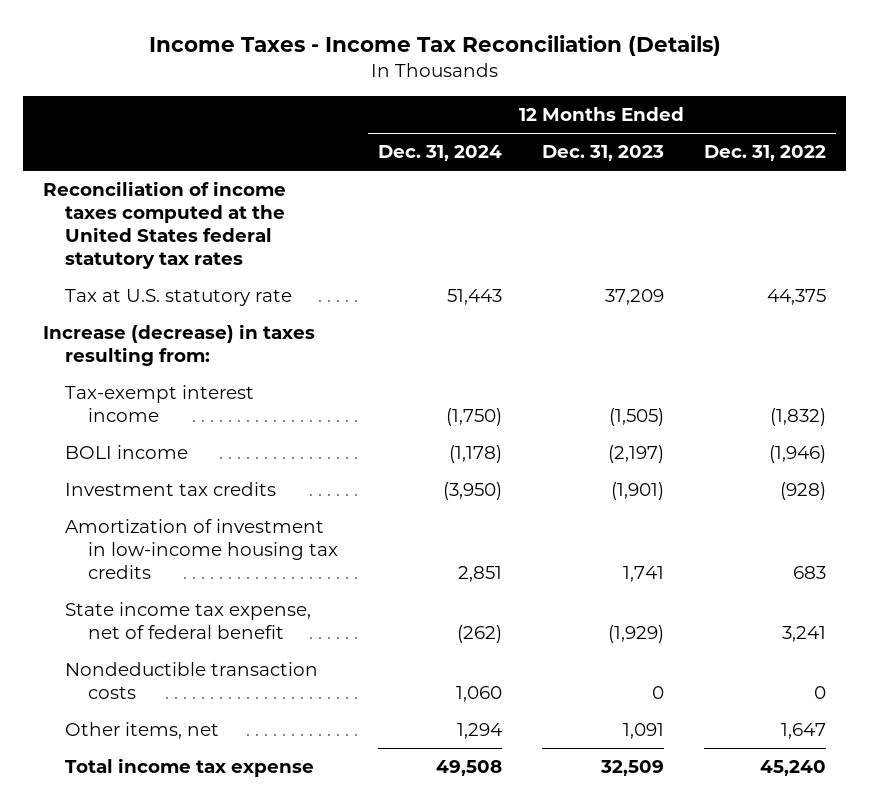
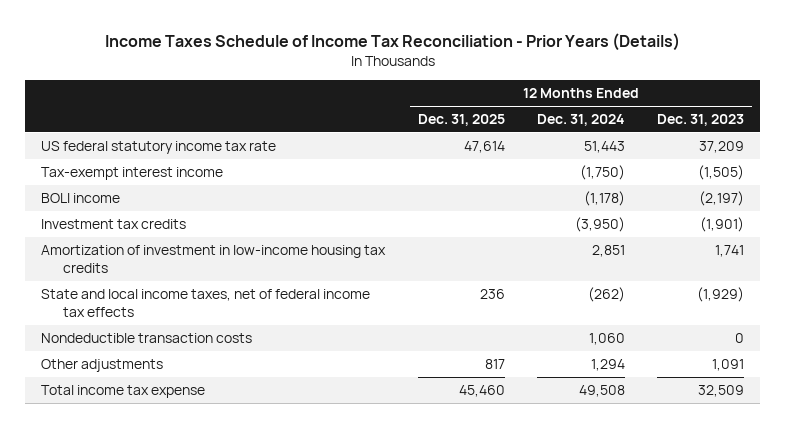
- Income Taxes - Income Tax Reconciliation (Details)
+ Income Taxes Schedule of Income Tax Reconciliation - Prior Years (Details)
- | 12 Months Ended Dec. 31, 2024 | 12 Months Ended Dec. 31, 2023 | 12 Months Ended Dec. 31, 2022
+ | 12 Months Ended Dec. 31, 2025 | 12 Months Ended Dec. 31, 2024 | 12 Months Ended Dec. 31, 2023
- Reconciliation of income taxes computed at the United States federal statutory tax rates
- Tax at U.S. statutory rate | 51,443 | 37,209 | 44,375
- Increase (decrease) in taxes resulting from:
+ US federal statutory income tax rate | 47,614 | 51,443 | 37,209
- State income tax expense, net of federal benefit | (262) | (1,929) | 3,241
+ State and local income taxes, net of federal income tax effects | 236 | (262) | (1,929)
- Other items, net | 1,294 | 1,091 | 1,647
+ Other adjustments | 817 | 1,294 | 1,091

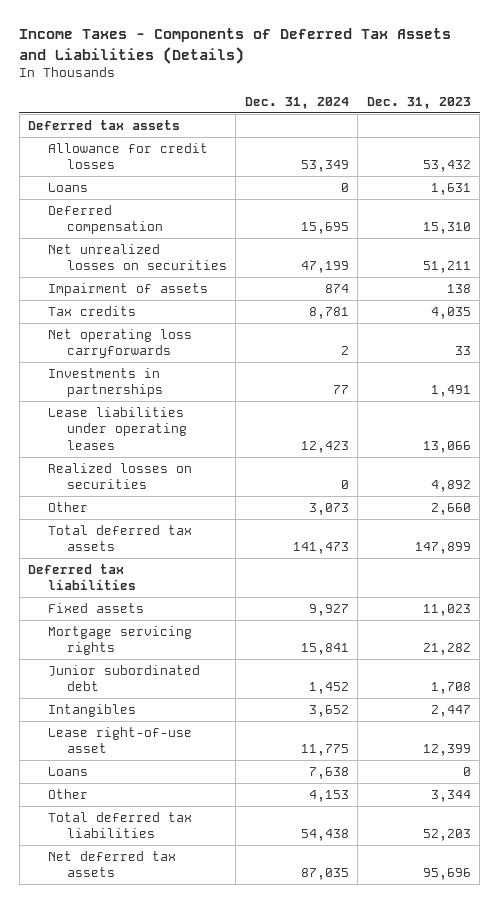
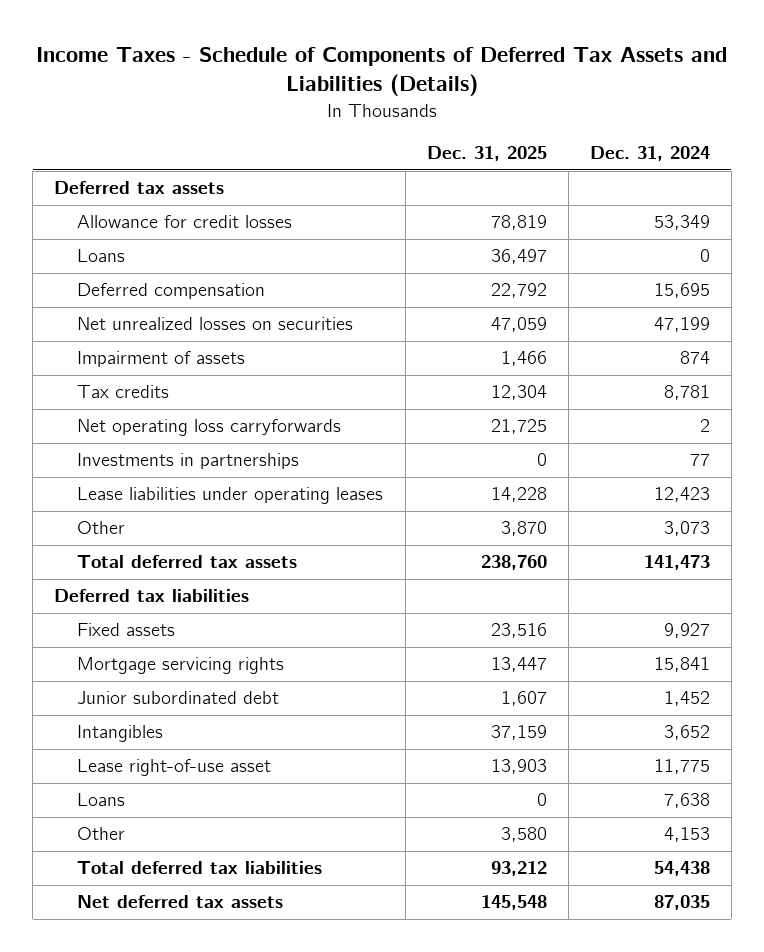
- Income Taxes - Components of Deferred Tax Assets and Liabilities (Details)
+ Income Taxes - Schedule of Components of Deferred Tax Assets and Liabilities (Details)
- | Dec. 31, 2024 | Dec. 31, 2023
+ | Dec. 31, 2025 | Dec. 31, 2024
- Realized losses on securities | 0 | 4,892

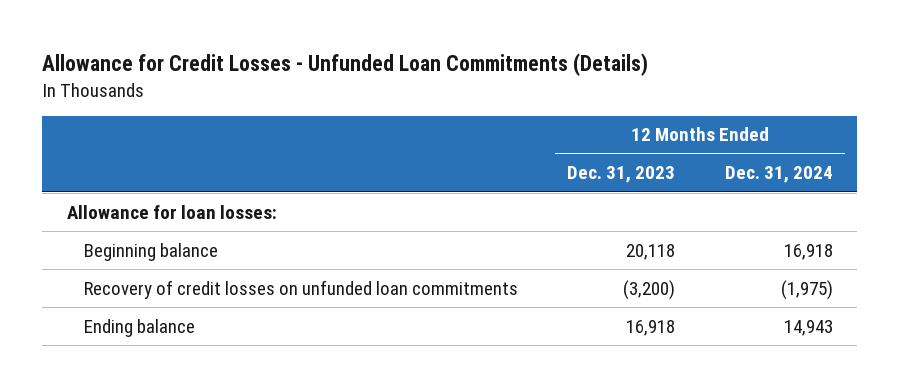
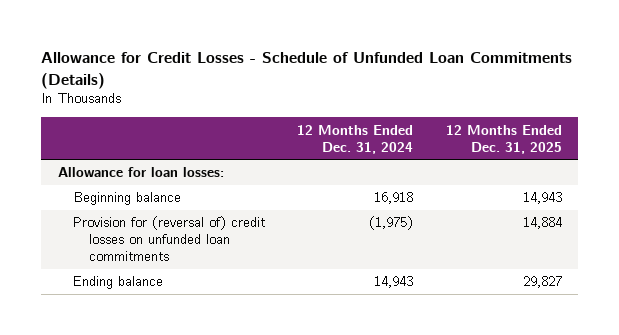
- Allowance for Credit Losses - Unfunded Loan Commitments (Details)
+ Allowance for Credit Losses - Schedule of Unfunded Loan Commitments (Details)
- | 12 Months Ended Dec. 31, 2023 | 12 Months Ended Dec. 31, 2024
+ | 12 Months Ended Dec. 31, 2024 | 12 Months Ended Dec. 31, 2025
- Recovery of credit losses on unfunded loan commitments | (3,200) | (1,975)
+ Provision for (reversal of) credit losses on unfunded loan commitments | (1,975) | 14,884

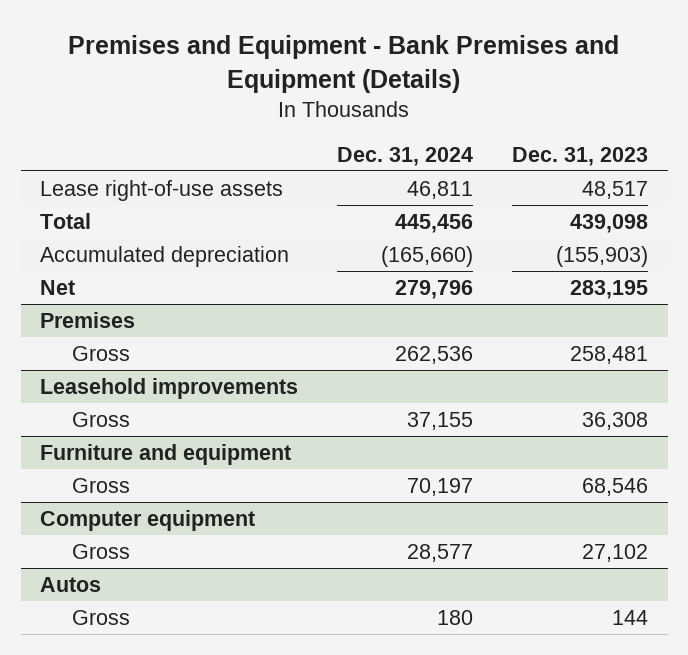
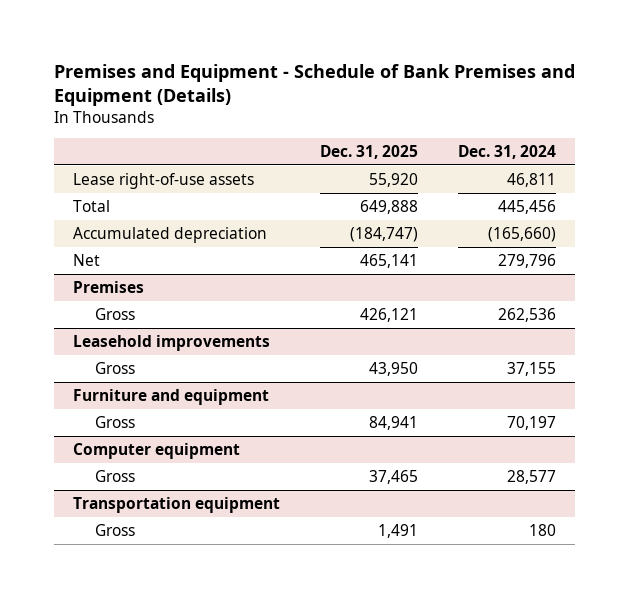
- Premises and Equipment - Bank Premises and Equipment (Details)
+ Premises and Equipment - Schedule of Bank Premises and Equipment (Details)
- | Dec. 31, 2024 | Dec. 31, 2023
+ | Dec. 31, 2025 | Dec. 31, 2024
- Autos
+ Transportation equipment

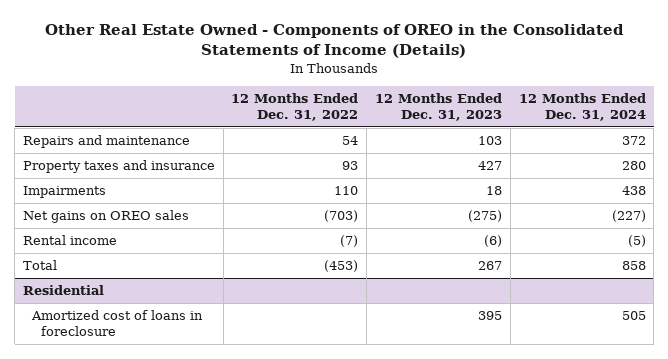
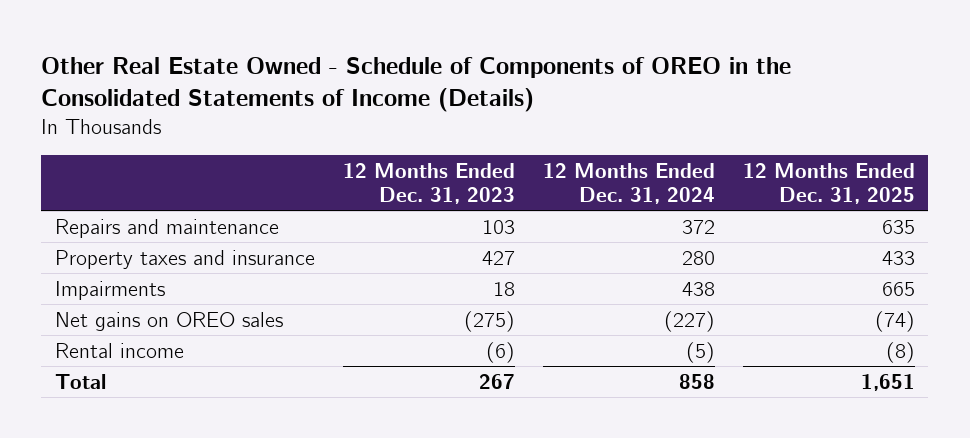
- Other Real Estate Owned - Components of OREO in the Consolidated Statements of Income (Details)
+ Other Real Estate Owned - Schedule of Components of OREO in the Consolidated Statements of Income (Details)
- | 12 Months Ended Dec. 31, 2022 | 12 Months Ended Dec. 31, 2023 | 12 Months Ended Dec. 31, 2024
+ | 12 Months Ended Dec. 31, 2023 | 12 Months Ended Dec. 31, 2024 | 12 Months Ended Dec. 31, 2025
- Residential
- Amortized cost of loans in foreclosure | | 395 | 505

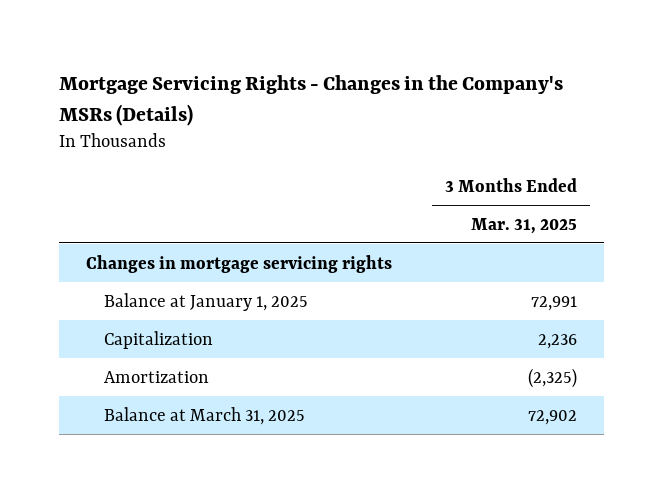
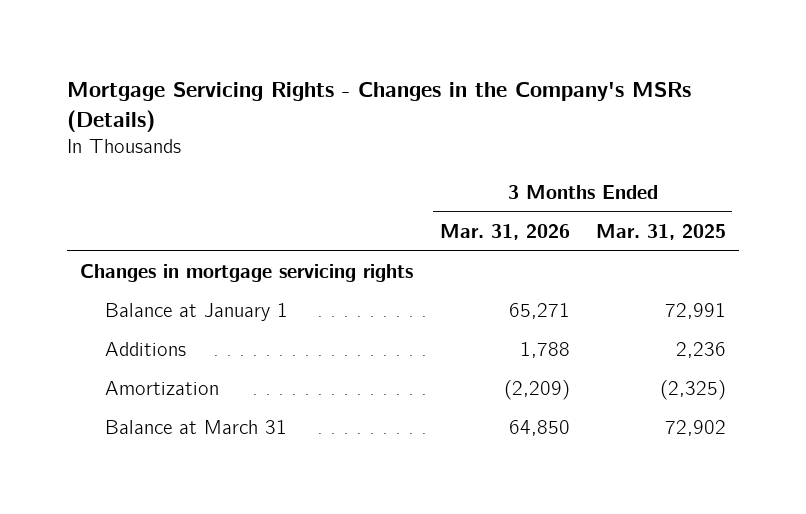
- | 3 Months Ended Mar. 31, 2025
+ | 3 Months Ended Mar. 31, 2026 | 3 Months Ended Mar. 31, 2025
- Balance at January 1, 2025 | 72,991
- Capitalization | 2,236
+ Balance at January 1 | 65,271 | 72,991
+ Additions | 1,788 | 2,236
- Balance at March 31, 2025 | 72,902
+ Balance at March 31 | 64,850 | 72,902

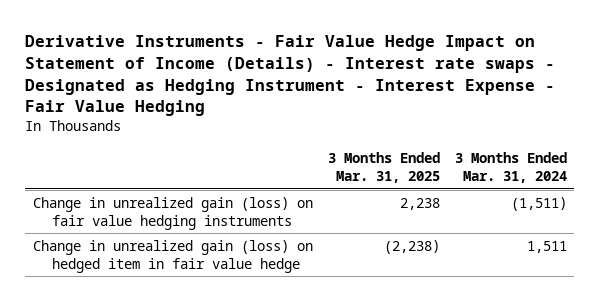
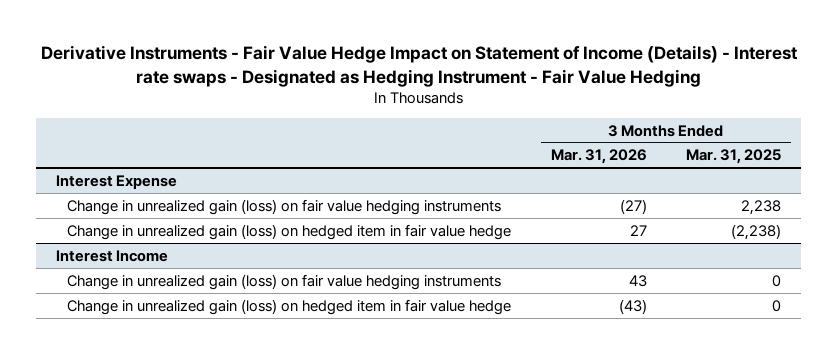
- Derivative Instruments - Fair Value Hedge Impact on Statement of Income (Details) - Interest rate swaps - Designated as Hedging Instrument - Interest Expense - Fair Value Hedging
+ Derivative Instruments - Fair Value Hedge Impact on Statement of Income (Details) - Interest rate swaps - Designated as Hedging Instrument - Fair Value Hedging
- | 3 Months Ended Mar. 31, 2025 | 3 Months Ended Mar. 31, 2024
+ | 3 Months Ended Mar. 31, 2026 | 3 Months Ended Mar. 31, 2025
+ Interest Expense
+ Interest Income
+ Change in unrealized gain (loss) on fair value hedging instruments | 43 | 0
+ Change in unrealized gain (loss) on hedged item in fair value hedge | (43) | 0

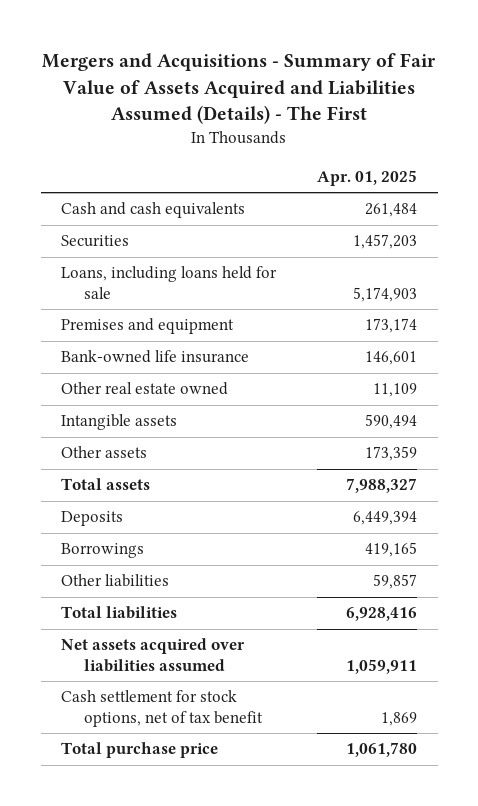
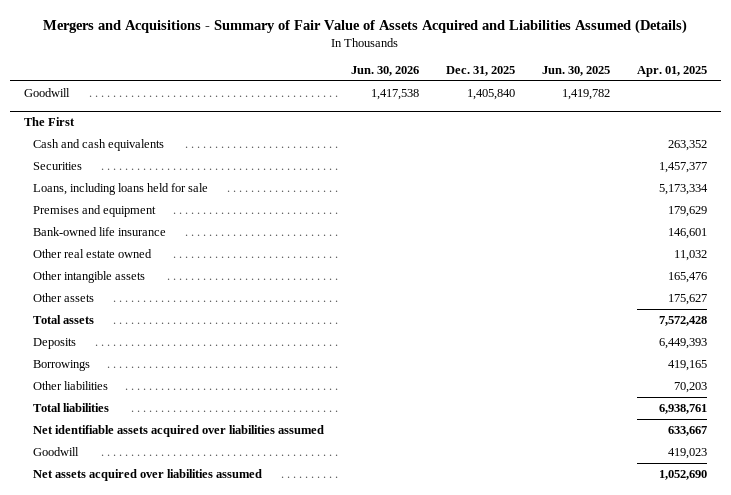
- Mergers and Acquisitions - Summary of Fair Value of Assets Acquired and Liabilities Assumed (Details) - The First
+ Mergers and Acquisitions - Summary of Fair Value of Assets Acquired and Liabilities Assumed (Details)
- | Apr. 01, 2025
+ | Jun. 30, 2026 | Dec. 31, 2025 | Jun. 30, 2025 | Apr. 01, 2025
- Cash and cash equivalents | 261,484
- Securities | 1,457,203
- Loans, including loans held for sale | 5,174,903
- Premises and equipment | 173,174
+ Goodwill | 1,417,538 | 1,405,840 | 1,419,782 |
+ The First
+ Cash and cash equivalents | | | | 263,352
+ Securities | | | | 1,457,377
+ Loans, including loans held for sale | | | | 5,173,334
+ Premises and equipment | | | | 179,629
- Other real estate owned | 11,109
- Intangible assets | 590,494
- Other assets | 173,359
- Total assets | 7,988,327
- Deposits | 6,449,394
+ Other real estate owned | | | | 11,032
+ Other intangible assets | | | | 165,476
+ Other assets | | | | 175,627
+ Total assets | | | | 7,572,428
+ Deposits | | | | 6,449,393
- Other liabilities | 59,857
- Total liabilities | 6,928,416
- Net assets acquired over liabilities assumed | 1,059,911
- Cash settlement for stock options, net of tax benefit | 1,869
- Total purchase price | 1,061,780
+ Other liabilities | | | | 70,203
+ Total liabilities | | | | 6,938,761
+ Net identifiable assets acquired over liabilities assumed | | | | 633,667
+ Goodwill | | | | 419,023
+ Net assets acquired over liabilities assumed | | | | 1,052,690

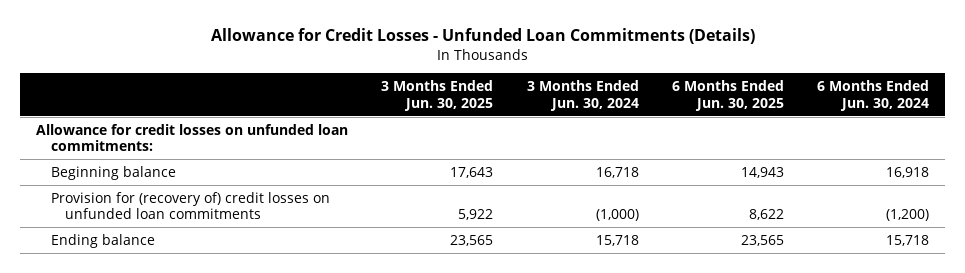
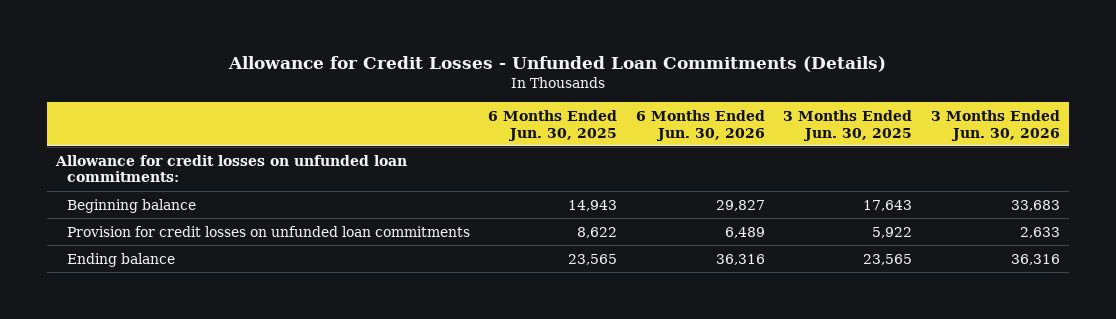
- | 3 Months Ended Jun. 30, 2025 | 3 Months Ended Jun. 30, 2024 | 6 Months Ended Jun. 30, 2025 | 6 Months Ended Jun. 30, 2024
+ | 6 Months Ended Jun. 30, 2025 | 6 Months Ended Jun. 30, 2026 | 3 Months Ended Jun. 30, 2025 | 3 Months Ended Jun. 30, 2026
- Provision for (recovery of) credit losses on unfunded loan commitments | 5,922 | (1,000) | 8,622 | (1,200)
+ Provision for credit losses on unfunded loan commitments | 8,622 | 6,489 | 5,922 | 2,633

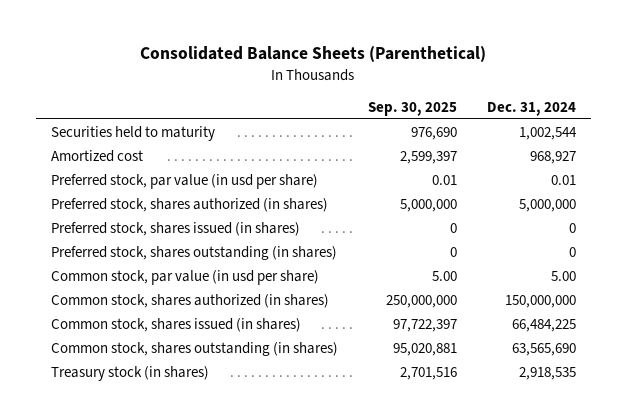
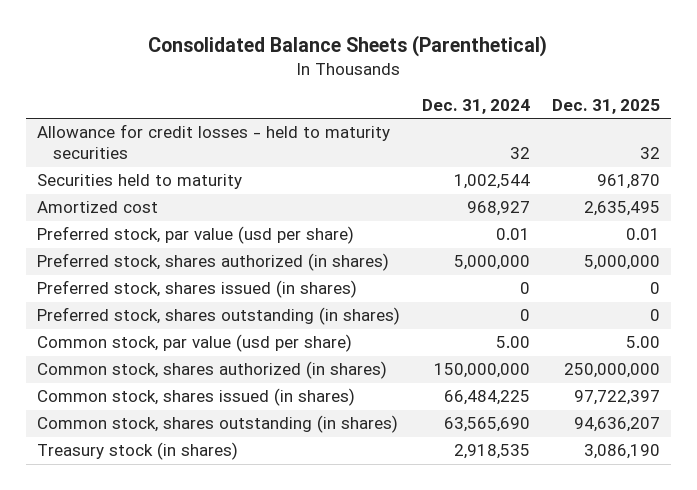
- | Sep. 30, 2025 | Dec. 31, 2024
+ | Dec. 31, 2024 | Dec. 31, 2025
+ Allowance for credit losses - held to maturity securities | 32 | 32
- Preferred stock, par value (in usd per share) | 0.01 | 0.01
+ Preferred stock, par value (usd per share) | 0.01 | 0.01
- Common stock, par value (in usd per share) | 5.00 | 5.00
+ Common stock, par value (usd per share) | 5.00 | 5.00

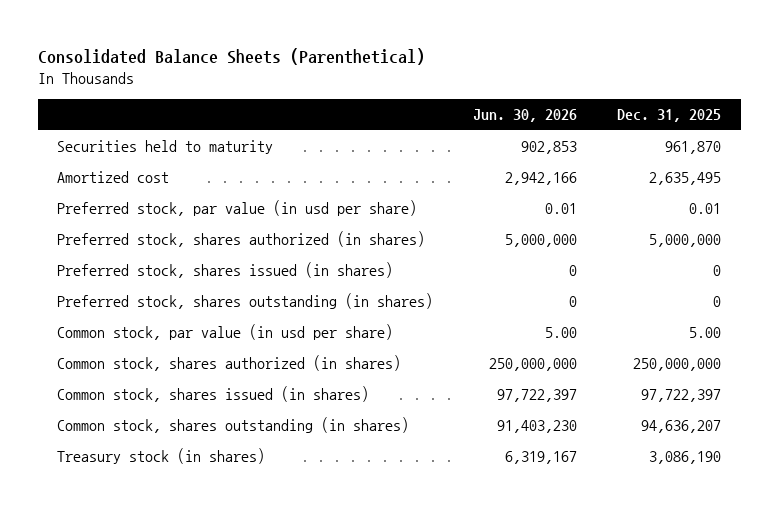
- | Dec. 31, 2024 | Dec. 31, 2025
+ | Jun. 30, 2026 | Dec. 31, 2025
- Allowance for credit losses - held to maturity securities | 32 | 32
- Preferred stock, par value (usd per share) | 0.01 | 0.01
+ Preferred stock, par value (in usd per share) | 0.01 | 0.01
- Common stock, par value (usd per share) | 5.00 | 5.00
+ Common stock, par value (in usd per share) | 5.00 | 5.00

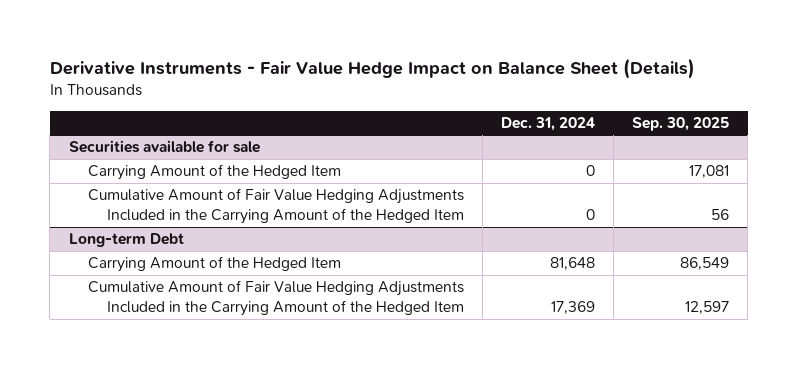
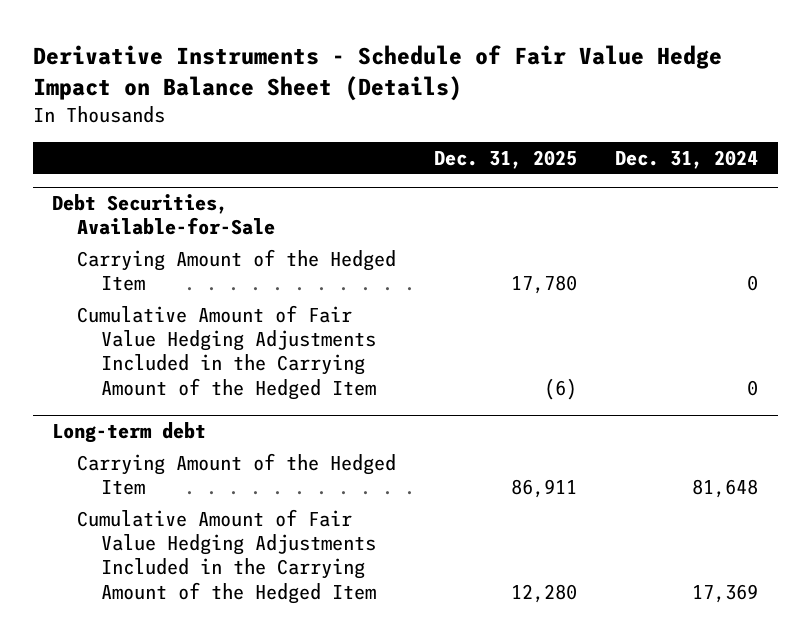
- Derivative Instruments - Fair Value Hedge Impact on Balance Sheet (Details)
+ Derivative Instruments - Schedule of Fair Value Hedge Impact on Balance Sheet (Details)
- | Dec. 31, 2024 | Sep. 30, 2025
+ | Dec. 31, 2025 | Dec. 31, 2024
- Securities available for sale
+ Debt Securities, Available-for-Sale
- Long-term Debt
+ Long-term debt

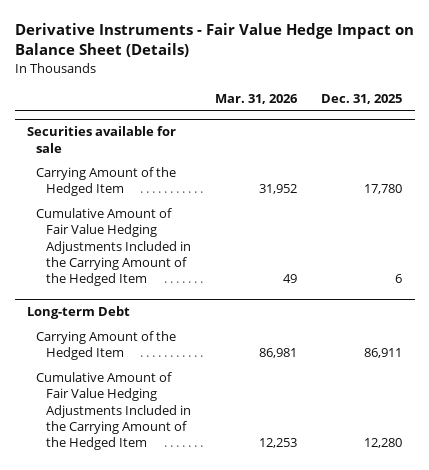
- Derivative Instruments - Schedule of Fair Value Hedge Impact on Balance Sheet (Details)
+ Derivative Instruments - Fair Value Hedge Impact on Balance Sheet (Details)
- | Dec. 31, 2025 | Dec. 31, 2024
+ | Mar. 31, 2026 | Dec. 31, 2025
- Debt Securities, Available-for-Sale
+ Securities available for sale
- Cumulative Amount of Fair Value Hedging Adjustments Included in the Carrying Amount of the Hedged Item | (6) | 0
- Long-term debt
+ Cumulative Amount of Fair Value Hedging Adjustments Included in the Carrying Amount of the Hedged Item | 49 | 6
+ Long-term Debt

